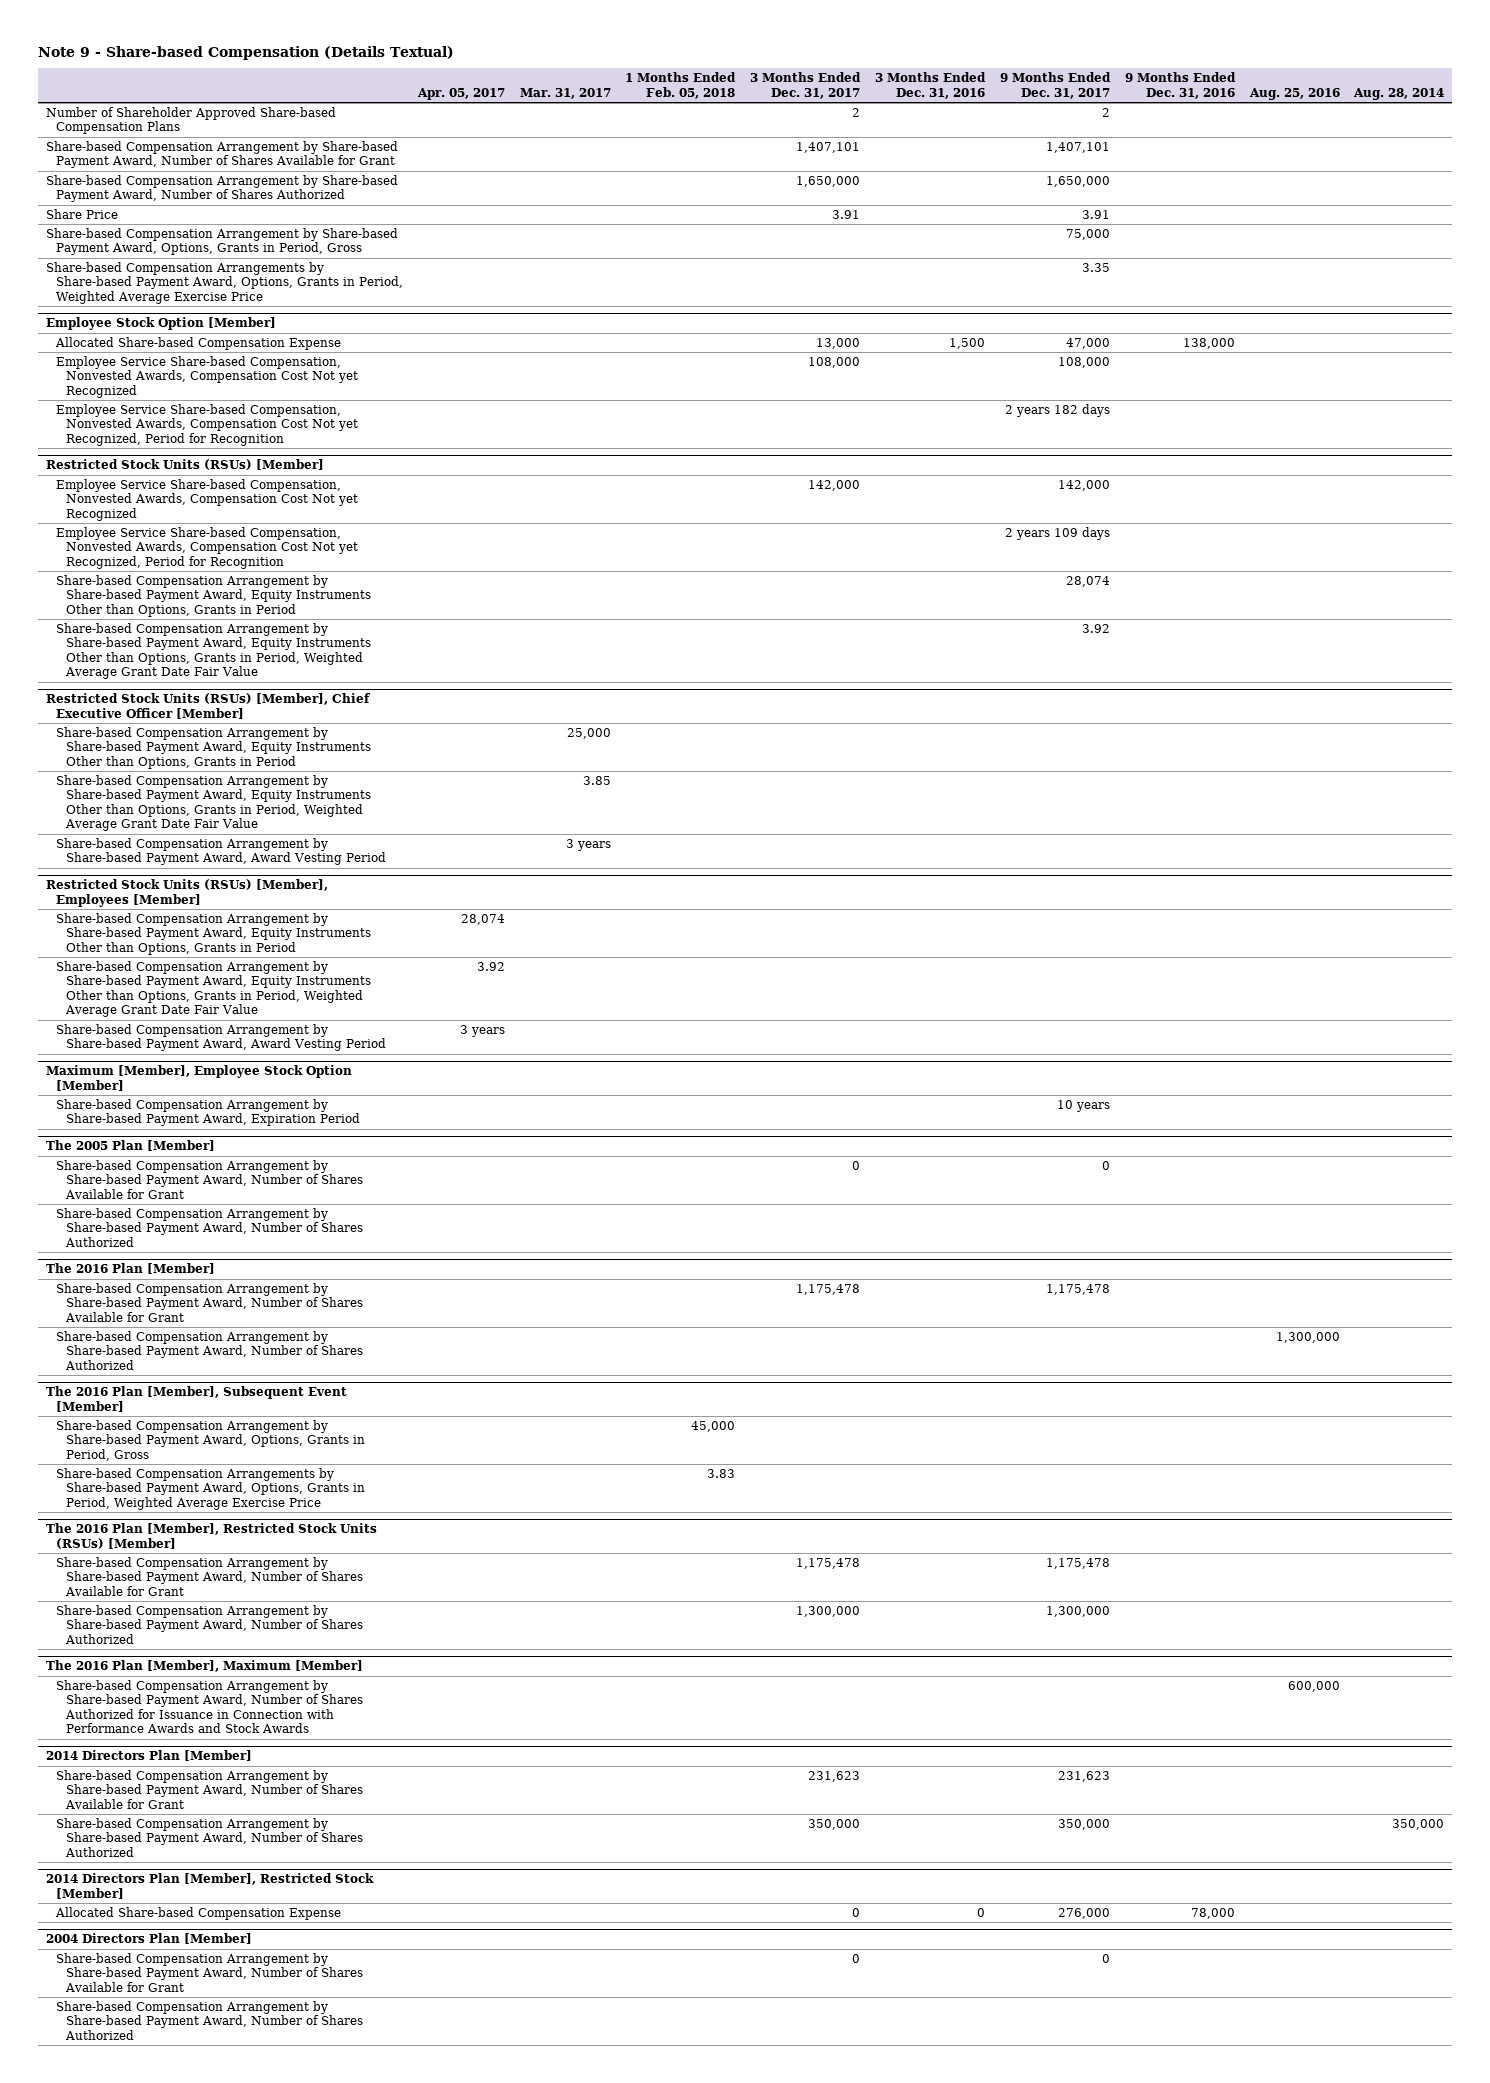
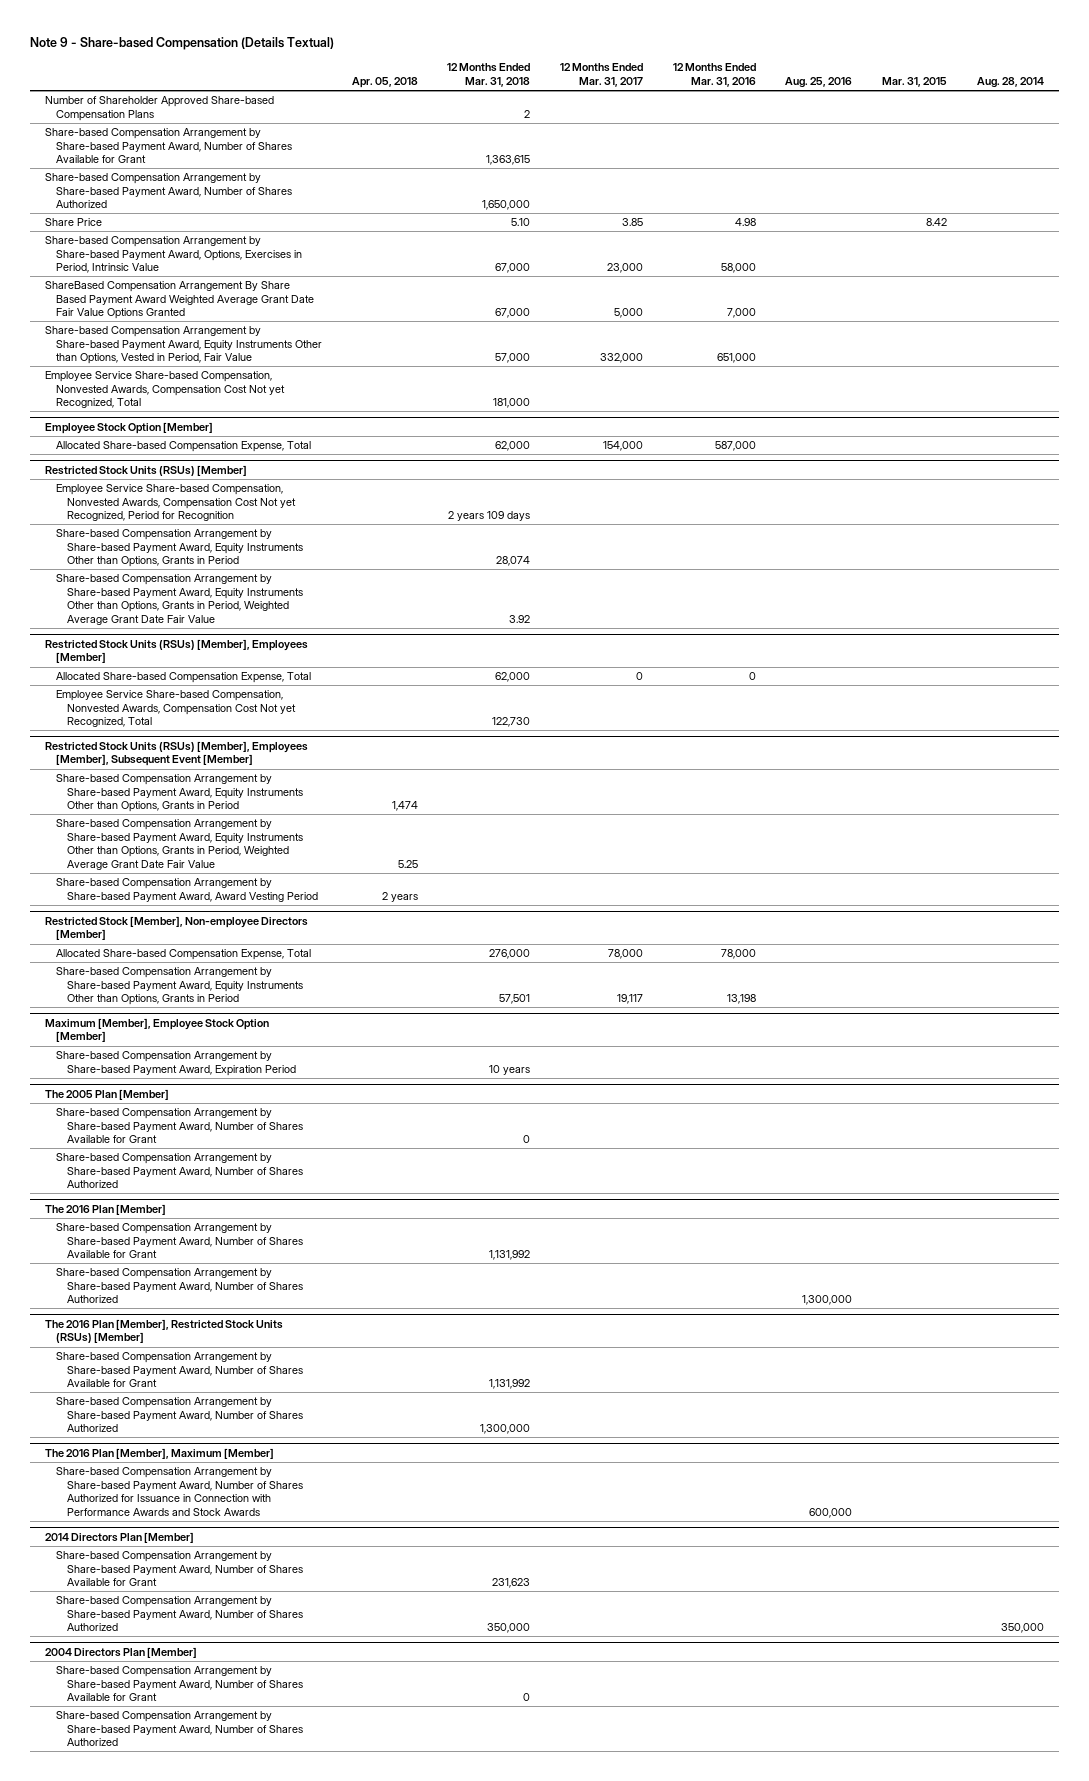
- | Apr. 05, 2017 | Mar. 31, 2017 | 1 Months Ended Feb. 05, 2018 | 3 Months Ended Dec. 31, 2017 | 3 Months Ended Dec. 31, 2016 | 9 Months Ended Dec. 31, 2017 | 9 Months Ended Dec. 31, 2016 | Aug. 25, 2016 | Aug. 28, 2014
+ | Apr. 05, 2018 | 12 Months Ended Mar. 31, 2018 | 12 Months Ended Mar. 31, 2017 | 12 Months Ended Mar. 31, 2016 | Aug. 25, 2016 | Mar. 31, 2015 | Aug. 28, 2014
- Share-based Compensation Arrangement by Share-based Payment Award, Options, Grants in Period, Gross | | | | | | 75,000 | | |
- Share-based Compensation Arrangements by Share-based Payment Award, Options, Grants in Period, Weighted Average Exercise Price | | | | | | 3.35 | | |
+ Share-based Compensation Arrangement by Share-based Payment Award, Options, Exercises in Period, Intrinsic Value | | 67,000 | 23,000 | 58,000 | | |
+ ShareBased Compensation Arrangement By Share Based Payment Award Weighted Average Grant Date Fair Value Options Granted | | 67,000 | 5,000 | 7,000 | | |
+ Share-based Compensation Arrangement by Share-based Payment Award, Equity Instruments Other than Options, Vested in Period, Fair Value | | 57,000 | 332,000 | 651,000 | | |
+ Employee Service Share-based Compensation, Nonvested Awards, Compensation Cost Not yet Recognized, Total | | 181,000 | | | | |
@ Employee Stock Option [Member]
- Allocated Share-based Compensation Expense | | | | 13,000 | 1,500 | 47,000 | 138,000 | |
- Employee Service Share-based Compensation, Nonvested Awards, Compensation Cost Not yet Recognized | | | | 108,000 | | 108,000 | | |
- Employee Service Share-based Compensation, Nonvested Awards, Compensation Cost Not yet Recognized, Period for Recognition | | | | | | 2 years 182 days | | |
+ Allocated Share-based Compensation Expense, Total | | 62,000 | 154,000 | 587,000 | | |
@ Restricted Stock Units (RSUs) [Member]
- Employee Service Share-based Compensation, Nonvested Awards, Compensation Cost Not yet Recognized | | | | 142,000 | | 142,000 | | |
- Restricted Stock Units (RSUs) [Member], Chief Executive Officer [Member]
- Share-based Compensation Arrangement by Share-based Payment Award, Equity Instruments Other than Options, Grants in Period | | 25,000 | | | | | | |
- Share-based Compensation Arrangement by Share-based Payment Award, Equity Instruments Other than Options, Grants in Period, Weighted Average Grant Date Fair Value | | 3.85 | | | | | | |
- Share-based Compensation Arrangement by Share-based Payment Award, Award Vesting Period | | 3 years | | | | | | |
@ Restricted Stock Units (RSUs) [Member], Employees [Member]
- Share-based Compensation Arrangement by Share-based Payment Award, Equity Instruments Other than Options, Grants in Period | 28,074 | | | | | | | |
- Share-based Compensation Arrangement by Share-based Payment Award, Equity Instruments Other than Options, Grants in Period, Weighted Average Grant Date Fair Value | 3.92 | | | | | | | |
- Share-based Compensation Arrangement by Share-based Payment Award, Award Vesting Period | 3 years | | | | | | | |
+ Allocated Share-based Compensation Expense, Total | | 62,000 | 0 | 0 | | |
+ Employee Service Share-based Compensation, Nonvested Awards, Compensation Cost Not yet Recognized, Total | | 122,730 | | | | |
+ Restricted Stock Units (RSUs) [Member], Employees [Member], Subsequent Event [Member]
+ Share-based Compensation Arrangement by Share-based Payment Award, Equity Instruments Other than Options, Grants in Period | 1,474 | | | | | |
+ Share-based Compensation Arrangement by Share-based Payment Award, Equity Instruments Other than Options, Grants in Period, Weighted Average Grant Date Fair Value | 5.25 | | | | | |
+ Share-based Compensation Arrangement by Share-based Payment Award, Award Vesting Period | 2 years | | | | | |
+ Restricted Stock [Member], Non-employee Directors [Member]
+ Allocated Share-based Compensation Expense, Total | | 276,000 | 78,000 | 78,000 | | |
+ Share-based Compensation Arrangement by Share-based Payment Award, Equity Instruments Other than Options, Grants in Period | | 57,501 | 19,117 | 13,198 | | |
- The 2016 Plan [Member], Subsequent Event [Member]
- Share-based Compensation Arrangement by Share-based Payment Award, Options, Grants in Period, Gross | | | 45,000 | | | | | |
- Share-based Compensation Arrangements by Share-based Payment Award, Options, Grants in Period, Weighted Average Exercise Price | | | 3.83 | | | | | |
- 2014 Directors Plan [Member], Restricted Stock [Member]
- Allocated Share-based Compensation Expense | | | | 0 | 0 | 276,000 | 78,000 | |

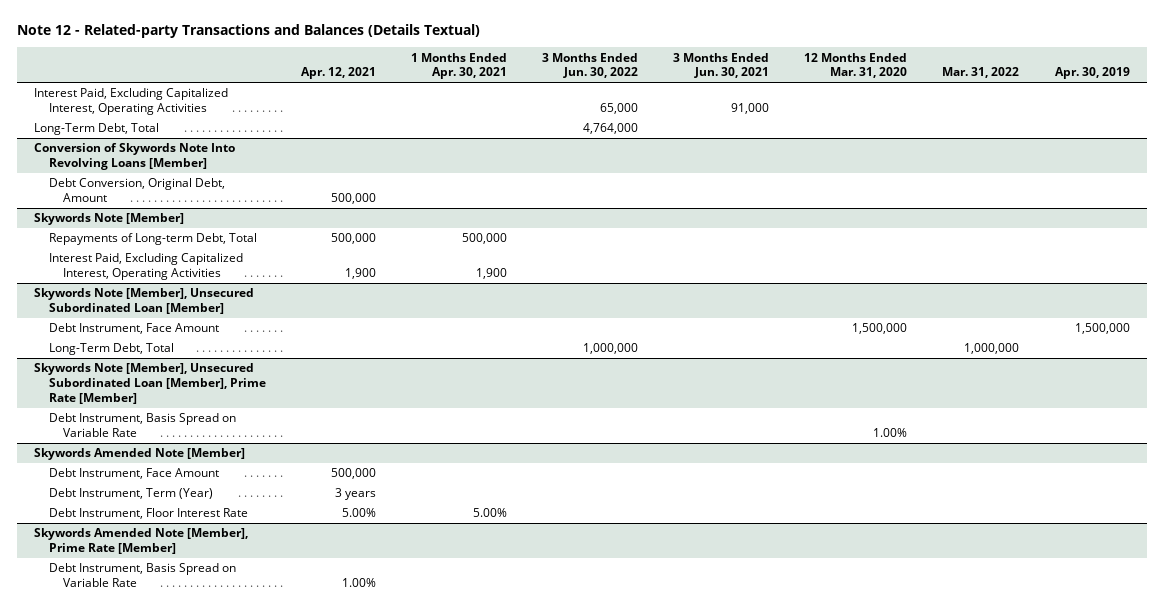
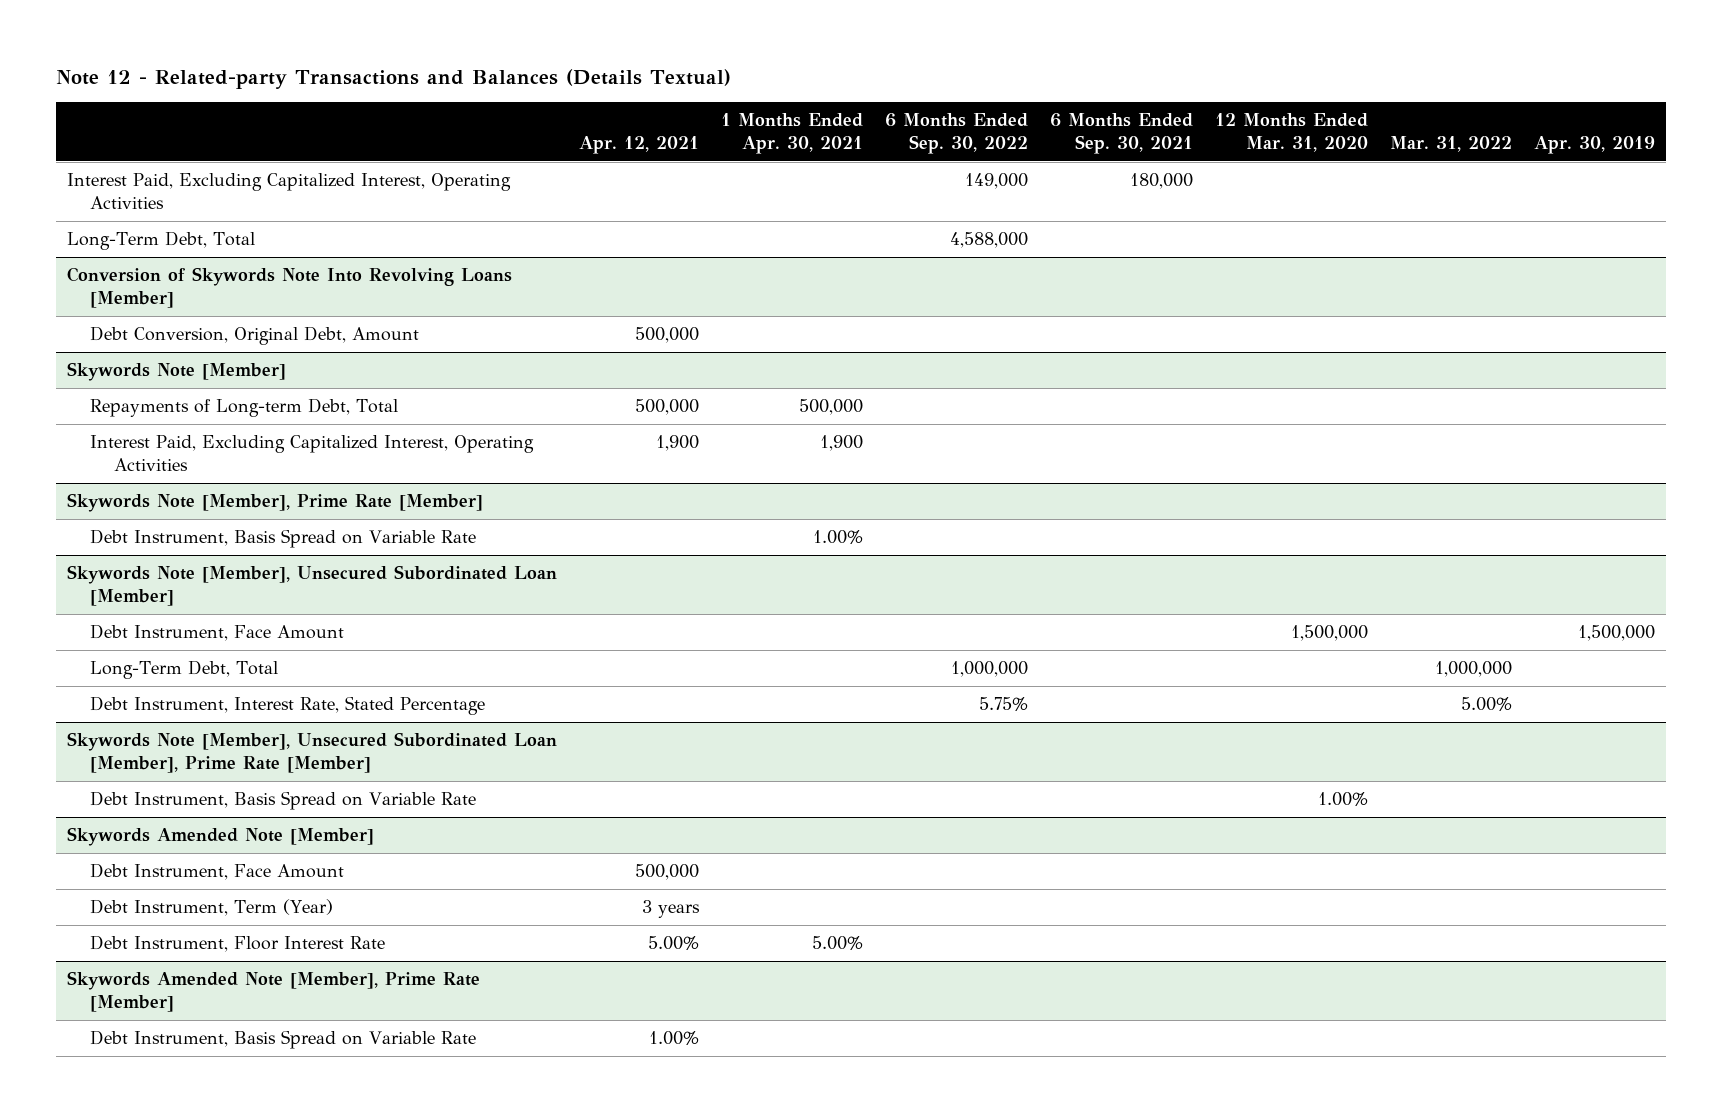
- | Apr. 12, 2021 | 1 Months Ended Apr. 30, 2021 | 3 Months Ended Jun. 30, 2022 | 3 Months Ended Jun. 30, 2021 | 12 Months Ended Mar. 31, 2020 | Mar. 31, 2022 | Apr. 30, 2019
+ | Apr. 12, 2021 | 1 Months Ended Apr. 30, 2021 | 6 Months Ended Sep. 30, 2022 | 6 Months Ended Sep. 30, 2021 | 12 Months Ended Mar. 31, 2020 | Mar. 31, 2022 | Apr. 30, 2019
+ Skywords Note [Member], Prime Rate [Member]
+ Debt Instrument, Basis Spread on Variable Rate | | 1.00% | | | | |
@ Skywords Note [Member], Unsecured Subordinated Loan [Member]
+ Debt Instrument, Interest Rate, Stated Percentage | | | 5.75% | | | 5.00% |

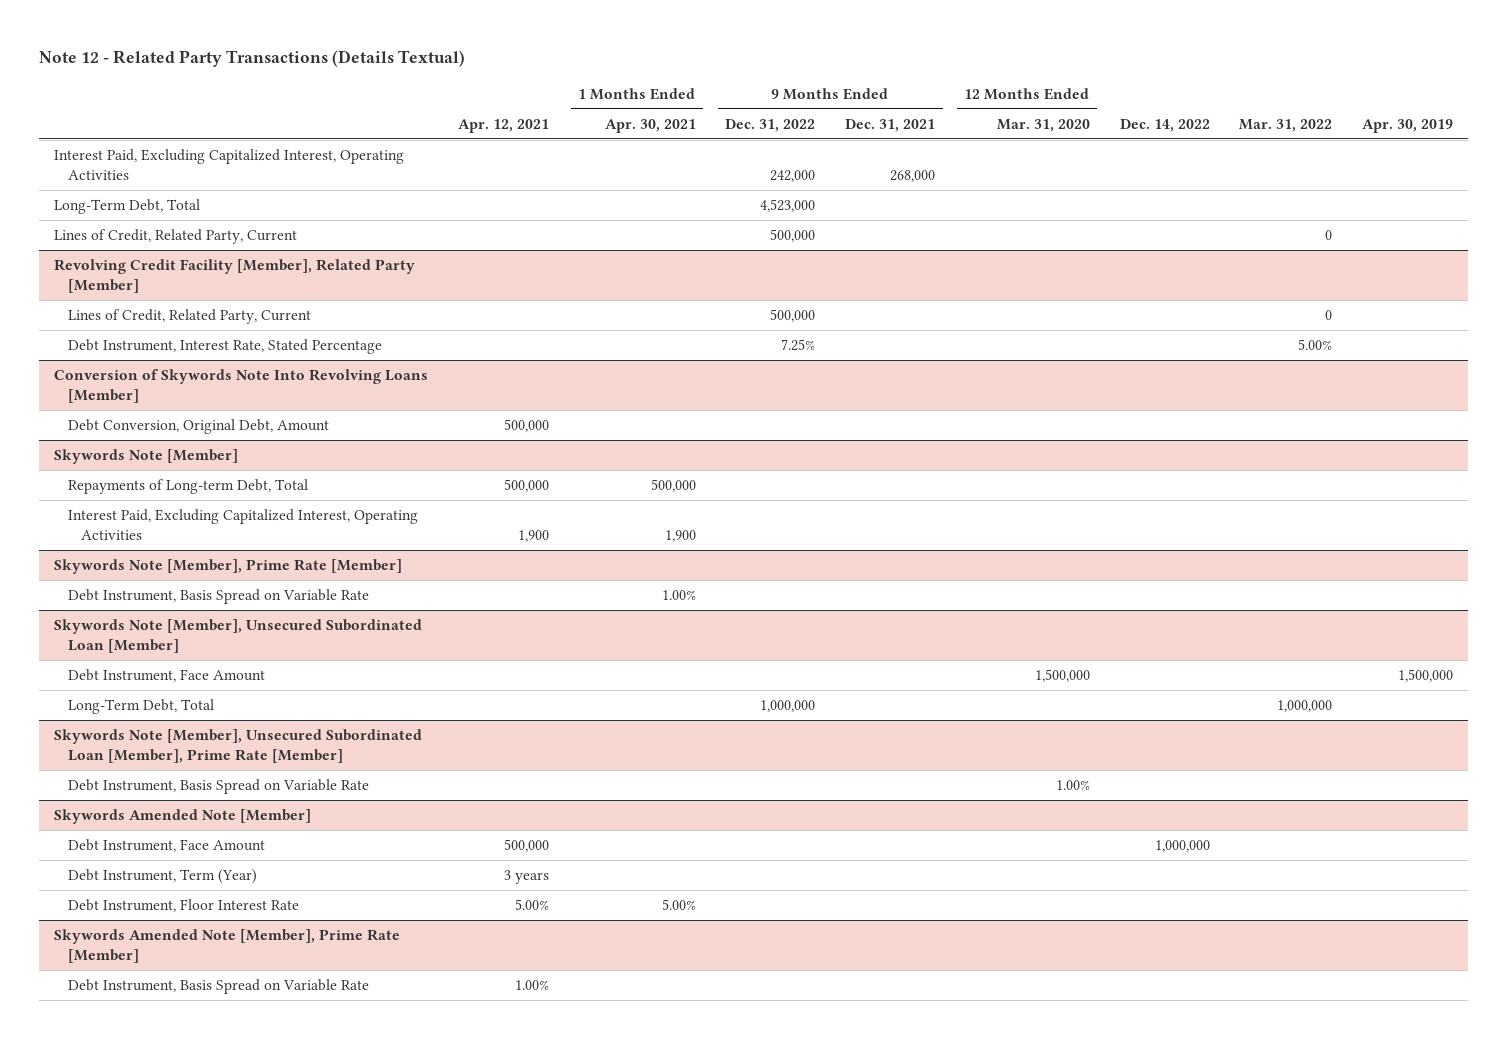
- Note 12 - Related-party Transactions and Balances (Details Textual)
+ Note 12 - Related Party Transactions (Details Textual)
- | Apr. 12, 2021 | 1 Months Ended Apr. 30, 2021 | 6 Months Ended Sep. 30, 2022 | 6 Months Ended Sep. 30, 2021 | 12 Months Ended Mar. 31, 2020 | Mar. 31, 2022 | Apr. 30, 2019
+ | Apr. 12, 2021 | 1 Months Ended Apr. 30, 2021 | 9 Months Ended Dec. 31, 2022 | 9 Months Ended Dec. 31, 2021 | 12 Months Ended Mar. 31, 2020 | Dec. 14, 2022 | Mar. 31, 2022 | Apr. 30, 2019
+ Lines of Credit, Related Party, Current | | | 500,000 | | | | 0 |
+ Revolving Credit Facility [Member], Related Party [Member]
+ Lines of Credit, Related Party, Current | | | 500,000 | | | | 0 |
+ Debt Instrument, Interest Rate, Stated Percentage | | | 7.25% | | | | 5.00% |
@ Skywords Note [Member], Unsecured Subordinated Loan [Member]
- Debt Instrument, Interest Rate, Stated Percentage | | | 5.75% | | | 5.00% |

